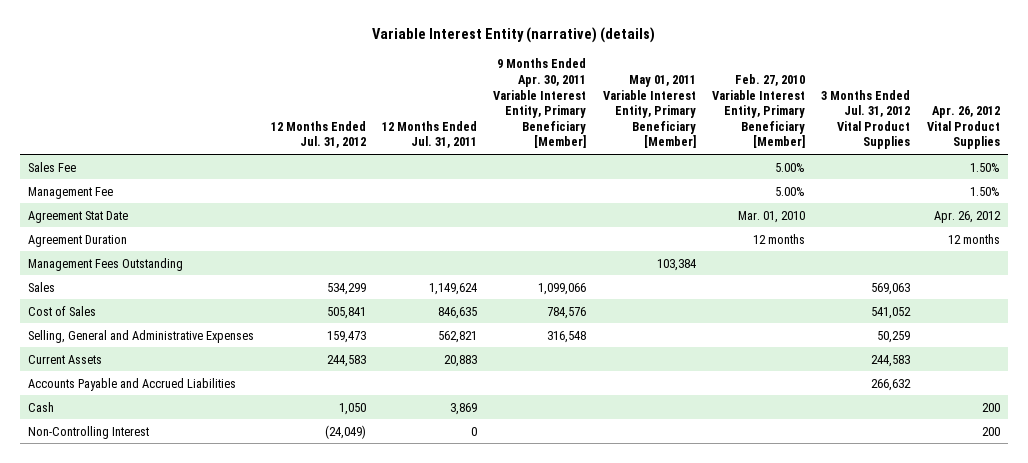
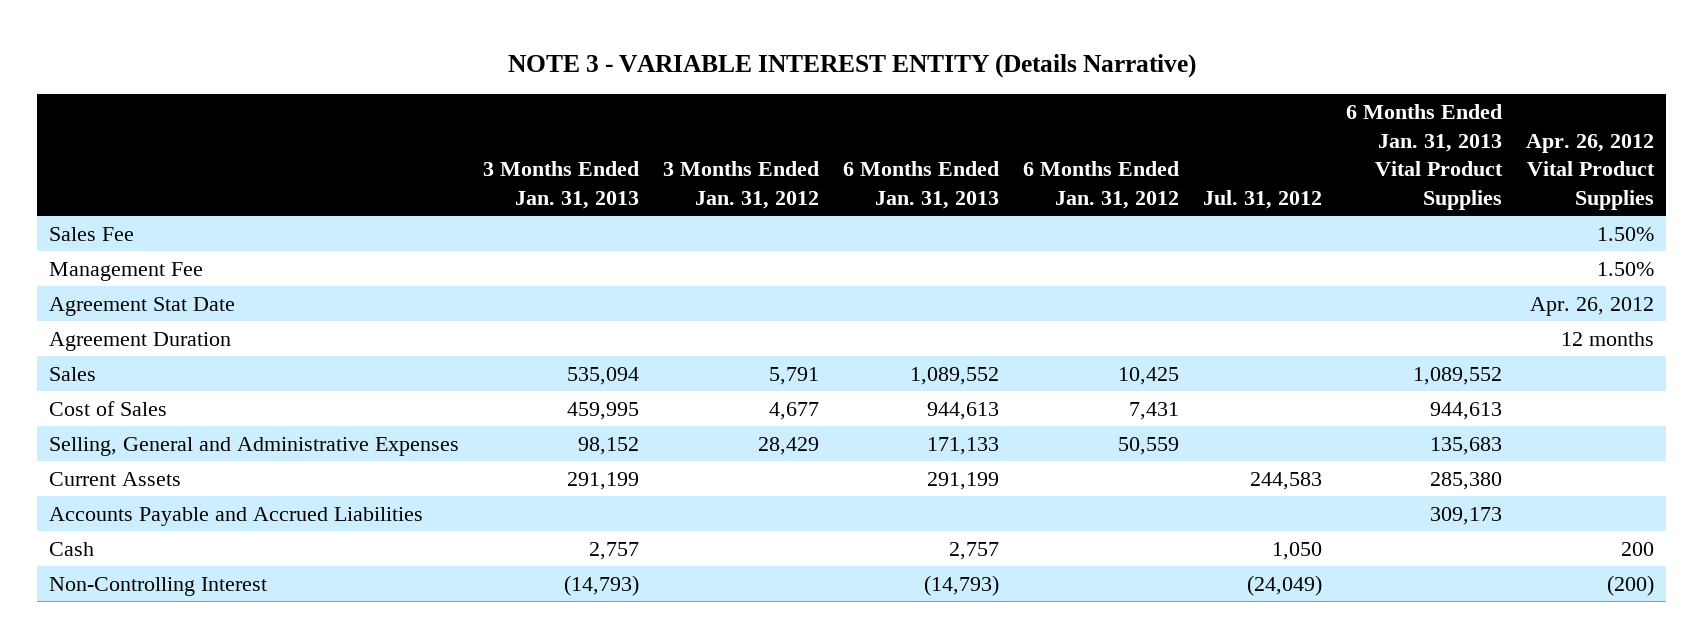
- Variable Interest Entity (narrative) (details)
+ NOTE 3 - VARIABLE INTEREST ENTITY (Details Narrative)
- | 12 Months Ended Jul. 31, 2012 | 12 Months Ended Jul. 31, 2011 | 9 Months Ended Apr. 30, 2011 Variable Interest Entity, Primary Beneficiary [Member] | May 01, 2011 Variable Interest Entity, Primary Beneficiary [Member] | Feb. 27, 2010 Variable Interest Entity, Primary Beneficiary [Member] | 3 Months Ended Jul. 31, 2012 Vital Product Supplies | Apr. 26, 2012 Vital Product Supplies
+ | 3 Months Ended Jan. 31, 2013 | 3 Months Ended Jan. 31, 2012 | 6 Months Ended Jan. 31, 2013 | 6 Months Ended Jan. 31, 2012 | Jul. 31, 2012 | 6 Months Ended Jan. 31, 2013 Vital Product Supplies | Apr. 26, 2012 Vital Product Supplies
- Management Fees Outstanding | | | | 103,384 | | |
- Non-Controlling Interest | (24,049) | 0 | | | | | 200
+ Non-Controlling Interest | (14,793) | | (14,793) | | (24,049) | | (200)

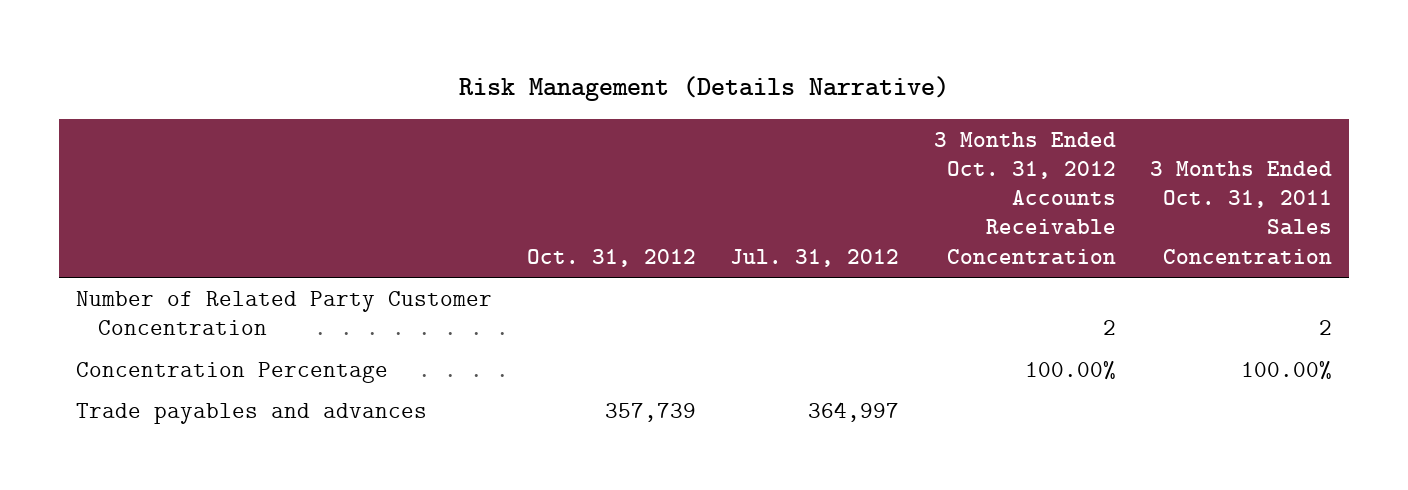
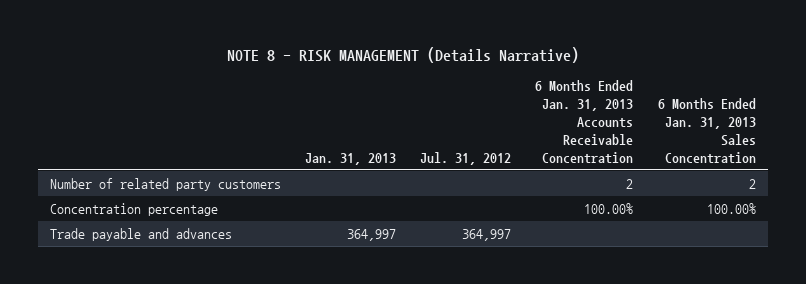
- Risk Management (Details Narrative)
+ NOTE 8 - RISK MANAGEMENT (Details Narrative)
- | Oct. 31, 2012 | Jul. 31, 2012 | 3 Months Ended Oct. 31, 2012 Accounts Receivable Concentration | 3 Months Ended Oct. 31, 2011 Sales Concentration
+ | Jan. 31, 2013 | Jul. 31, 2012 | 6 Months Ended Jan. 31, 2013 Accounts Receivable Concentration | 6 Months Ended Jan. 31, 2013 Sales Concentration
- Number of Related Party Customer Concentration | | | 2 | 2
- Concentration Percentage | | | 100.00% | 100.00%
- Trade payables and advances | 357,739 | 364,997 | |
+ Number of related party customers | | | 2 | 2
+ Concentration percentage | | | 100.00% | 100.00%
+ Trade payable and advances | 364,997 | 364,997 | |

